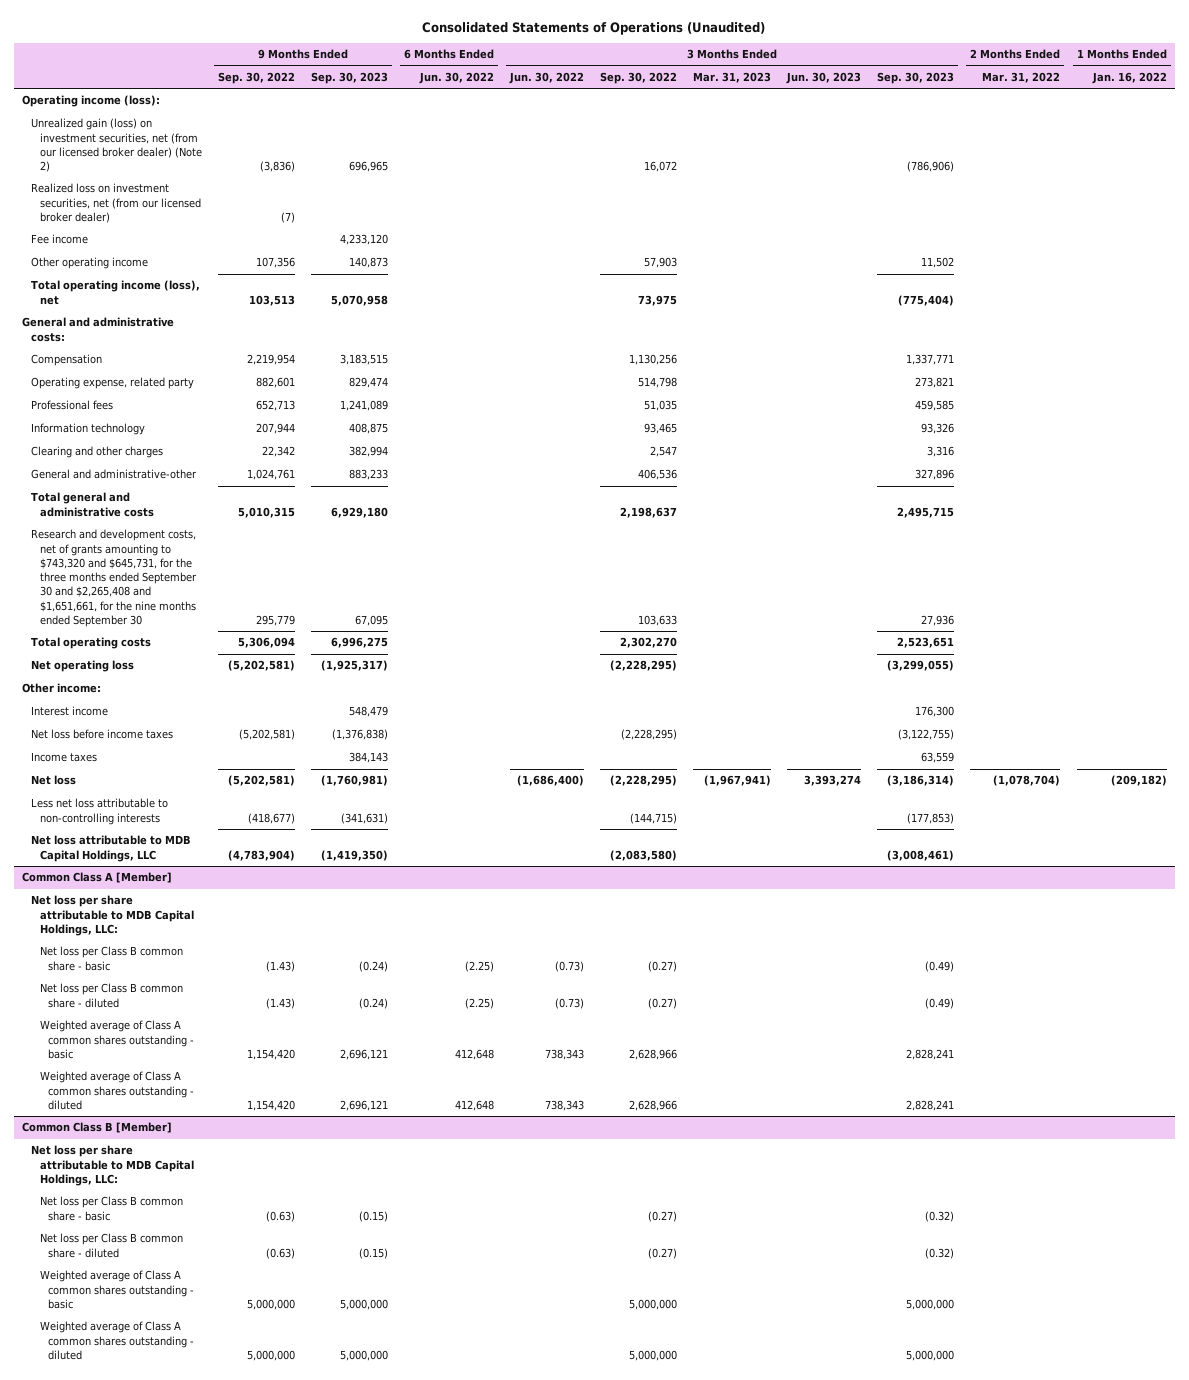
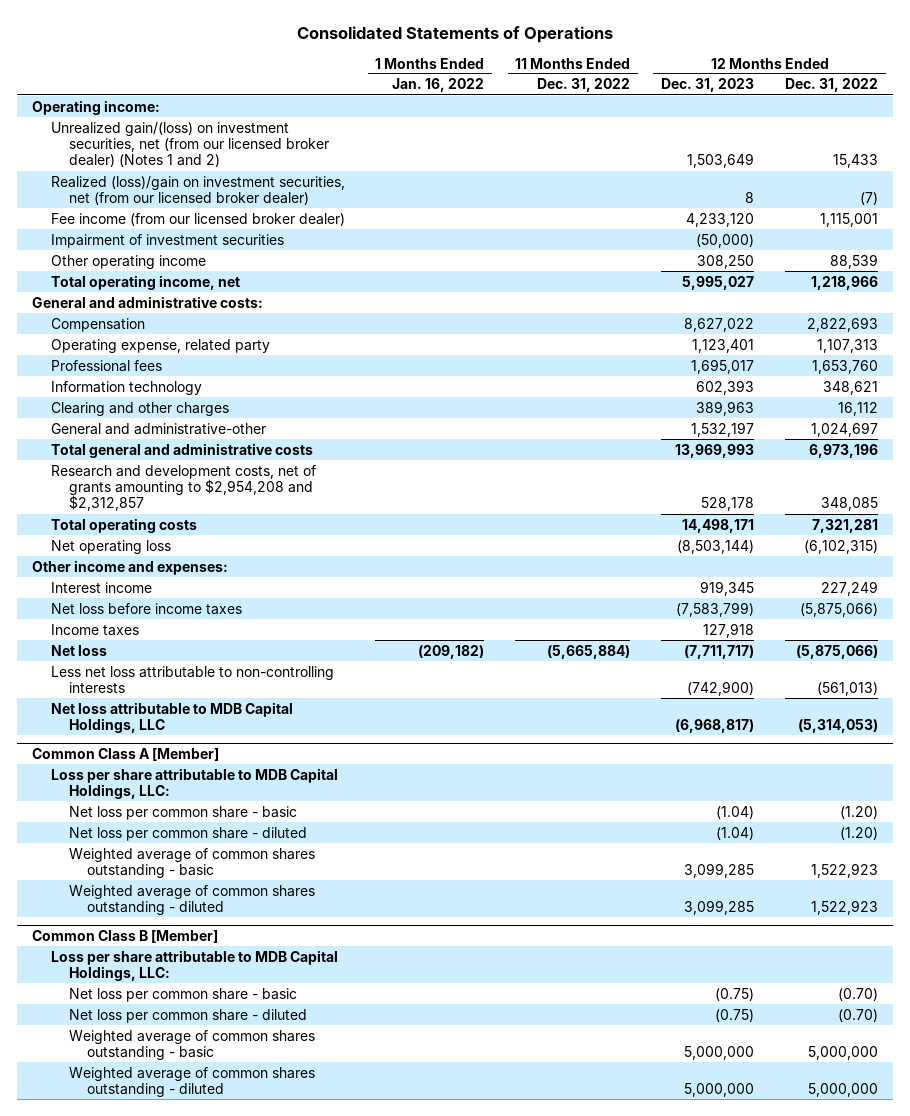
- Consolidated Statements of Operations (Unaudited)
+ Consolidated Statements of Operations
- | 9 Months Ended Sep. 30, 2022 | 9 Months Ended Sep. 30, 2023 | 6 Months Ended Jun. 30, 2022 | 3 Months Ended Jun. 30, 2022 | 3 Months Ended Sep. 30, 2022 | 3 Months Ended Mar. 31, 2023 | 3 Months Ended Jun. 30, 2023 | 3 Months Ended Sep. 30, 2023 | 2 Months Ended Mar. 31, 2022 | 1 Months Ended Jan. 16, 2022
+ | 1 Months Ended Jan. 16, 2022 | 11 Months Ended Dec. 31, 2022 | 12 Months Ended Dec. 31, 2023 | 12 Months Ended Dec. 31, 2022
- Operating income (loss):
- Unrealized gain (loss) on investment securities, net (from our licensed broker dealer) (Note 2) | (3,836) | 696,965 | | | 16,072 | | | (786,906) | |
- Realized loss on investment securities, net (from our licensed broker dealer) | (7) | | | | | | | | |
- Fee income | | 4,233,120 | | | | | | | |
+ Operating income:
+ Unrealized gain/(loss) on investment securities, net (from our licensed broker dealer) (Notes 1 and 2) | | | 1,503,649 | 15,433
+ Realized (loss)/gain on investment securities, net (from our licensed broker dealer) | | | 8 | (7)
+ Fee income (from our licensed broker dealer) | | | 4,233,120 | 1,115,001
+ Impairment of investment securities | | | (50,000) |
- Total operating income (loss), net | 103,513 | 5,070,958 | | | 73,975 | | | (775,404) | |
+ Total operating income, net | | | 5,995,027 | 1,218,966
- Research and development costs, net of grants amounting to $743,320 and $645,731, for the three months ended September 30 and $2,265,408 and $1,651,661, for the nine months ended September 30 | 295,779 | 67,095 | | | 103,633 | | | 27,936 | |
+ Research and development costs, net of grants amounting to $2,954,208 and $2,312,857 | | | 528,178 | 348,085
- Other income:
+ Other income and expenses:
@ Common Class A [Member]
- Net loss per share attributable to MDB Capital Holdings, LLC:
- Net loss per Class B common share - basic | (1.43) | (0.24) | (2.25) | (0.73) | (0.27) | | | (0.49) | |
- Net loss per Class B common share - diluted | (1.43) | (0.24) | (2.25) | (0.73) | (0.27) | | | (0.49) | |
- Weighted average of Class A common shares outstanding - basic | 1,154,420 | 2,696,121 | 412,648 | 738,343 | 2,628,966 | | | 2,828,241 | |
- Weighted average of Class A common shares outstanding - diluted | 1,154,420 | 2,696,121 | 412,648 | 738,343 | 2,628,966 | | | 2,828,241 | |
+ Loss per share attributable to MDB Capital Holdings, LLC:
+ Net loss per common share - basic | | | (1.04) | (1.20)
+ Net loss per common share - diluted | | | (1.04) | (1.20)
+ Weighted average of common shares outstanding - basic | | | 3,099,285 | 1,522,923
+ Weighted average of common shares outstanding - diluted | | | 3,099,285 | 1,522,923
@ Common Class B [Member]
- Net loss per share attributable to MDB Capital Holdings, LLC:
- Net loss per Class B common share - basic | (0.63) | (0.15) | | | (0.27) | | | (0.32) | |
- Net loss per Class B common share - diluted | (0.63) | (0.15) | | | (0.27) | | | (0.32) | |
- Weighted average of Class A common shares outstanding - basic | 5,000,000 | 5,000,000 | | | 5,000,000 | | | 5,000,000 | |
- Weighted average of Class A common shares outstanding - diluted | 5,000,000 | 5,000,000 | | | 5,000,000 | | | 5,000,000 | |
+ Loss per share attributable to MDB Capital Holdings, LLC:
+ Net loss per common share - basic | | | (0.75) | (0.70)
+ Net loss per common share - diluted | | | (0.75) | (0.70)
+ Weighted average of common shares outstanding - basic | | | 5,000,000 | 5,000,000
+ Weighted average of common shares outstanding - diluted | | | 5,000,000 | 5,000,000

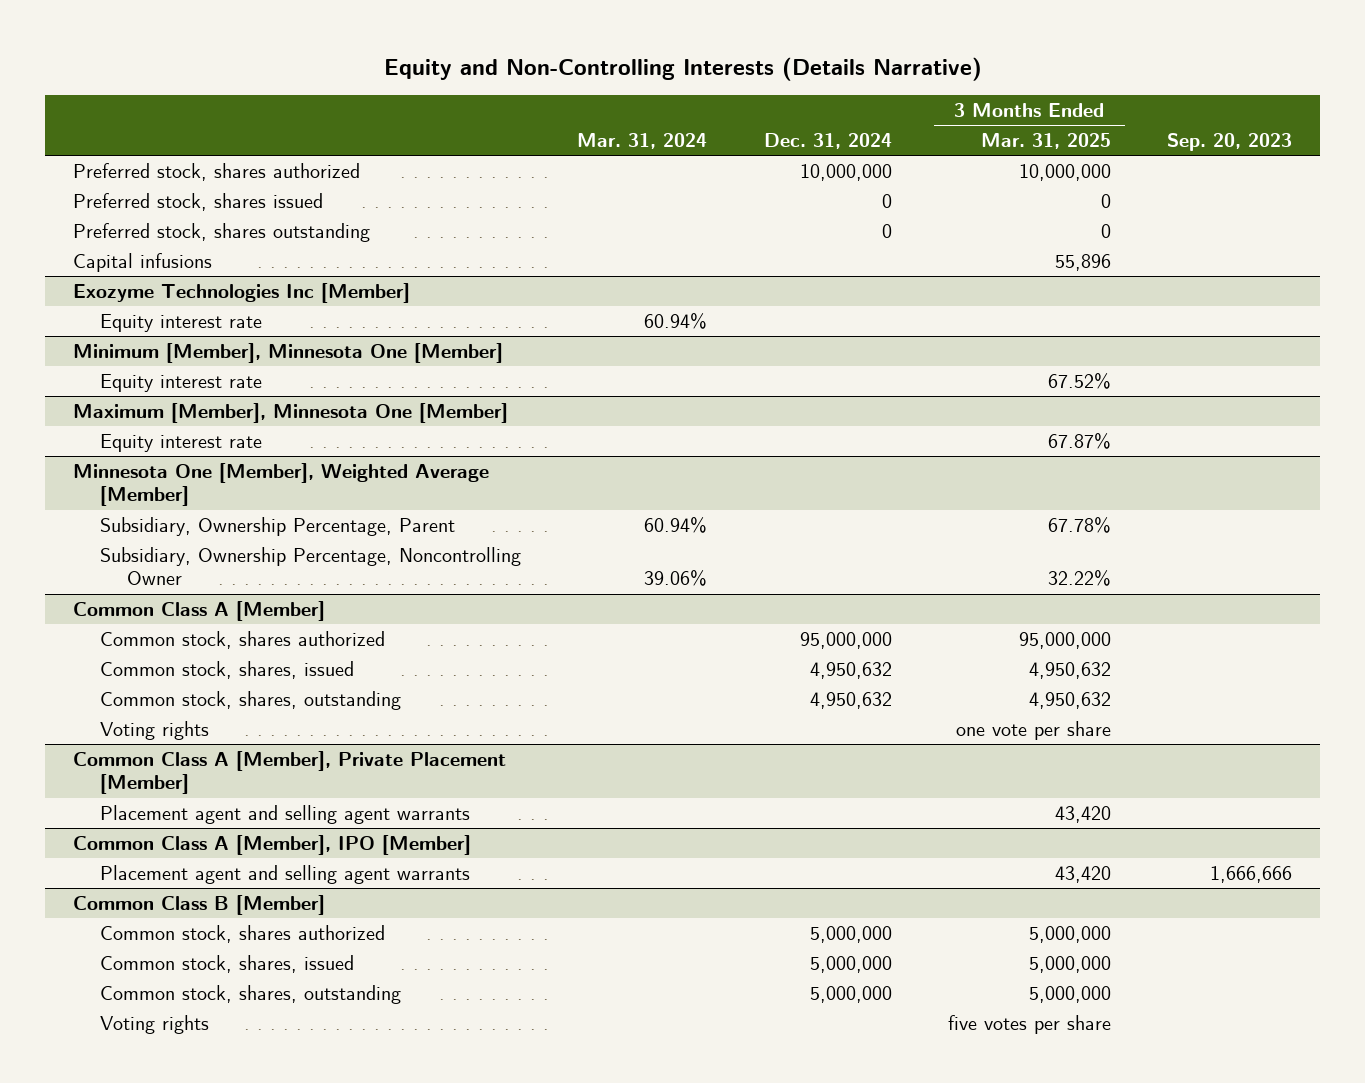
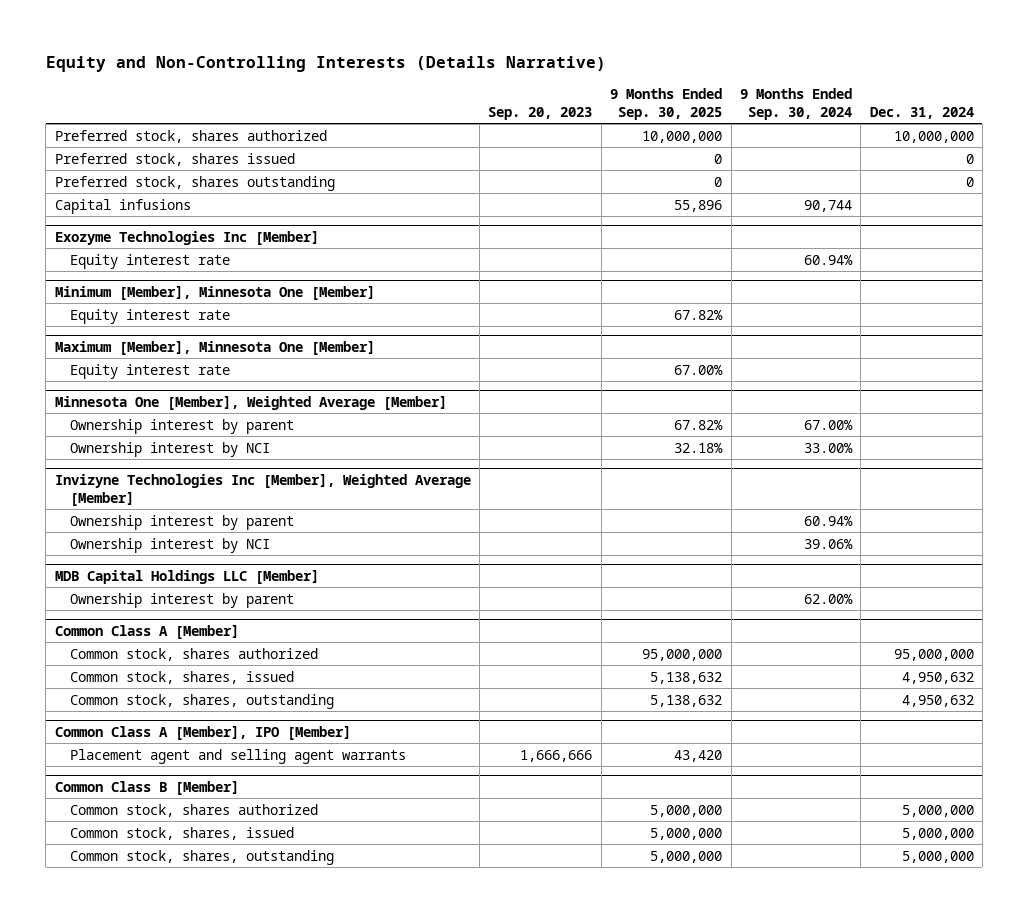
- | Mar. 31, 2024 | Dec. 31, 2024 | 3 Months Ended Mar. 31, 2025 | Sep. 20, 2023
+ | Sep. 20, 2023 | 9 Months Ended Sep. 30, 2025 | 9 Months Ended Sep. 30, 2024 | Dec. 31, 2024
@ Minnesota One [Member], Weighted Average [Member]
- Subsidiary, Ownership Percentage, Parent | 60.94% | | 67.78% |
- Subsidiary, Ownership Percentage, Noncontrolling Owner | 39.06% | | 32.22% |
+ Ownership interest by parent | | 67.82% | 67.00% |
+ Ownership interest by NCI | | 32.18% | 33.00% |
+ Invizyne Technologies Inc [Member], Weighted Average [Member]
+ Ownership interest by parent | | | 60.94% |
+ Ownership interest by NCI | | | 39.06% |
+ MDB Capital Holdings LLC [Member]
+ Ownership interest by parent | | | 62.00% |
@ Common Class A [Member]
- Voting rights | | | one vote per share |
- Common Class A [Member], Private Placement [Member]
- Placement agent and selling agent warrants | | | 43,420 |
@ Common Class B [Member]
- Voting rights | | | five votes per share |

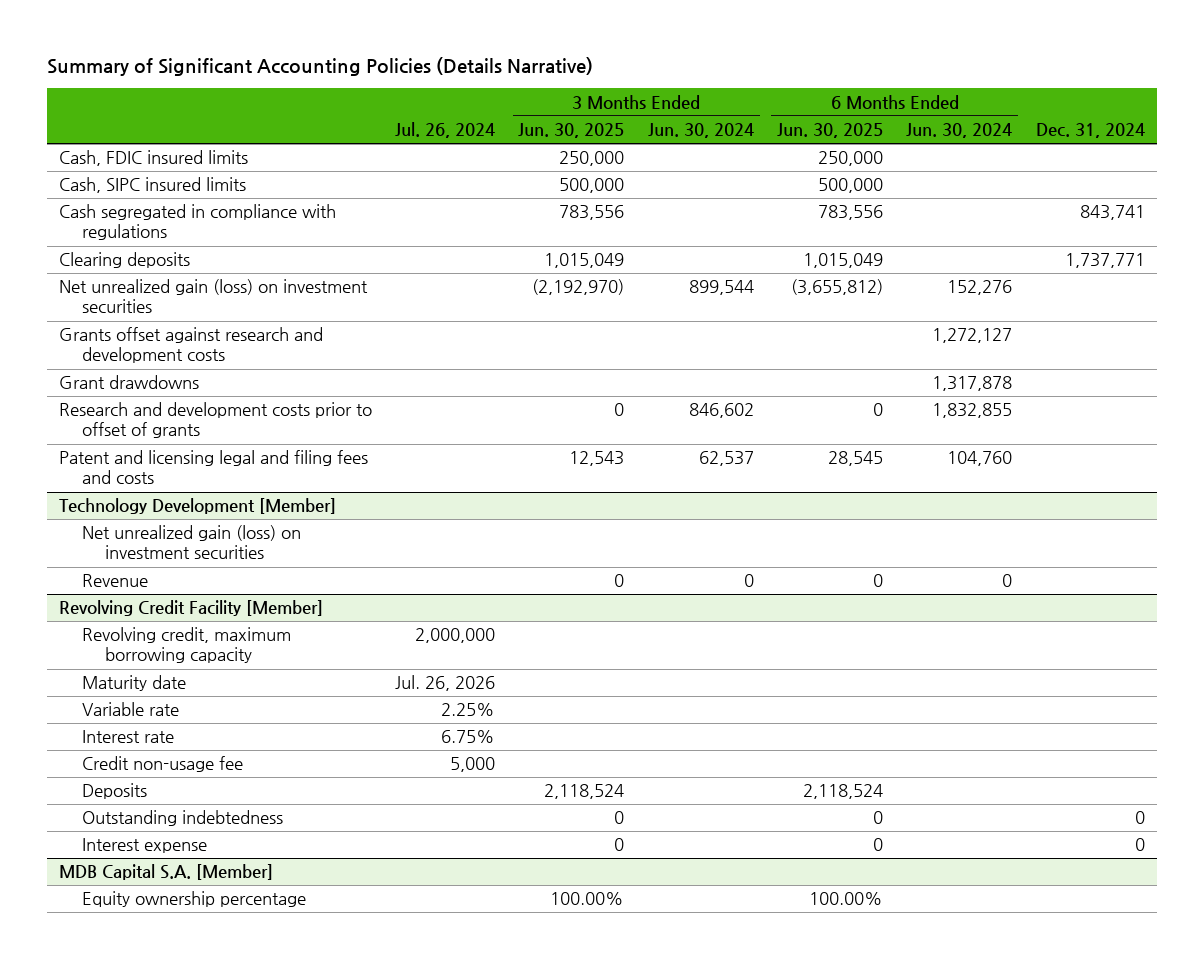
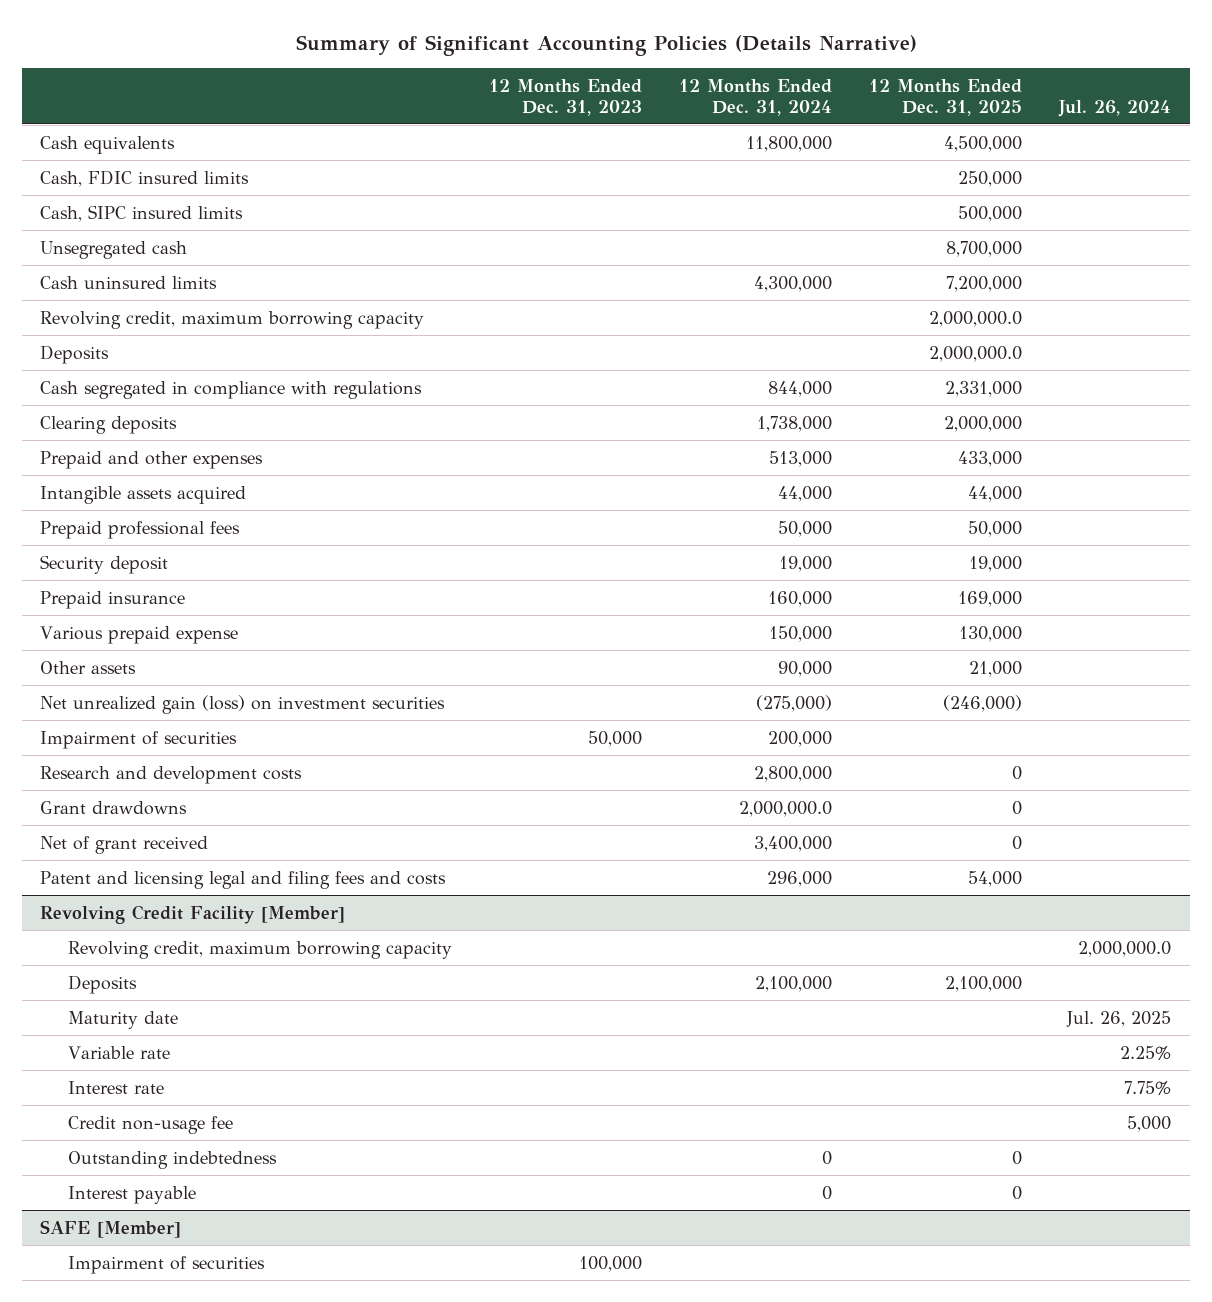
- | Jul. 26, 2024 | 3 Months Ended Jun. 30, 2025 | 3 Months Ended Jun. 30, 2024 | 6 Months Ended Jun. 30, 2025 | 6 Months Ended Jun. 30, 2024 | Dec. 31, 2024
+ | 12 Months Ended Dec. 31, 2023 | 12 Months Ended Dec. 31, 2024 | 12 Months Ended Dec. 31, 2025 | Jul. 26, 2024
+ Cash equivalents | | 11,800,000 | 4,500,000 |
+ Unsegregated cash | | | 8,700,000 |
+ Cash uninsured limits | | 4,300,000 | 7,200,000 |
+ Revolving credit, maximum borrowing capacity | | | 2,000,000.0 |
+ Deposits | | | 2,000,000.0 |
+ Prepaid and other expenses | | 513,000 | 433,000 |
+ Intangible assets acquired | | 44,000 | 44,000 |
+ Prepaid professional fees | | 50,000 | 50,000 |
+ Security deposit | | 19,000 | 19,000 |
+ Prepaid insurance | | 160,000 | 169,000 |
+ Various prepaid expense | | 150,000 | 130,000 |
+ Other assets | | 90,000 | 21,000 |
- Grants offset against research and development costs | | | | | 1,272,127 |
+ Impairment of securities | 50,000 | 200,000 | |
+ Research and development costs | | 2,800,000 | 0 |
- Research and development costs prior to offset of grants | | 0 | 846,602 | 0 | 1,832,855 |
+ Net of grant received | | 3,400,000 | 0 |
- Technology Development [Member]
- Net unrealized gain (loss) on investment securities
- Revenue | | 0 | 0 | 0 | 0 |
@ Revolving Credit Facility [Member]
- Revolving credit, maximum borrowing capacity | 2,000,000 | | | | |
- Maturity date | Jul. 26, 2026 | | | | |
+ Revolving credit, maximum borrowing capacity | | | | 2,000,000.0
moved up: Deposits | | 2,100,000 | 2,100,000 |
+ Maturity date | | | | Jul. 26, 2025
- Interest rate | 6.75% | | | | |
+ Interest rate | | | | 7.75%
- Interest expense | | 0 | | 0 | | 0
- MDB Capital S.A. [Member]
- Equity ownership percentage | | 100.00% | | 100.00% | |
@ Revolving Credit Facility [Member]
+ Interest payable | | 0 | 0 |
+ SAFE [Member]
+ Impairment of securities | 100,000 | | |

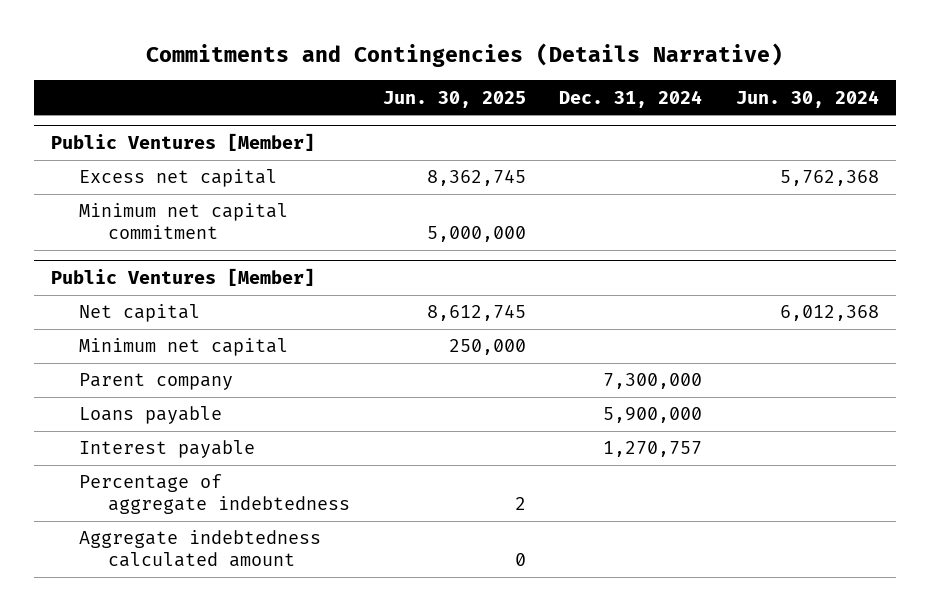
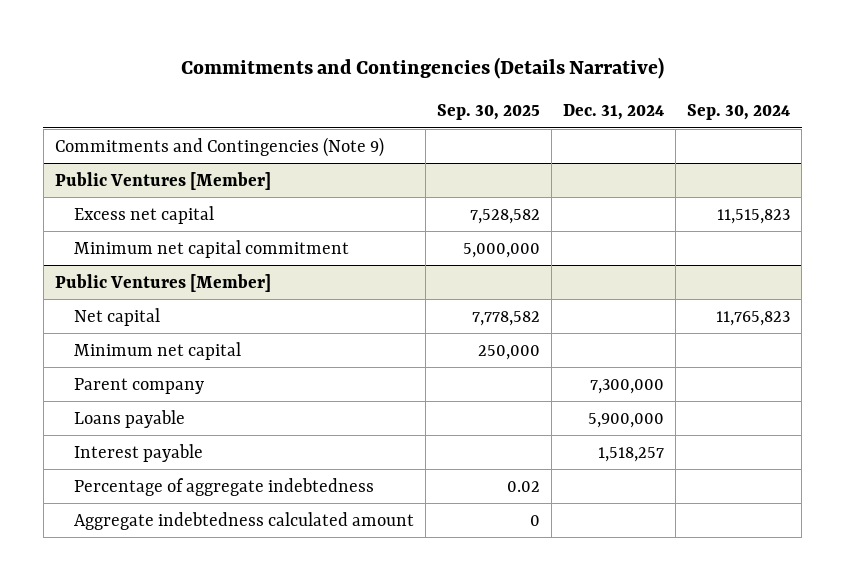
- | Jun. 30, 2025 | Dec. 31, 2024 | Jun. 30, 2024
+ | Sep. 30, 2025 | Dec. 31, 2024 | Sep. 30, 2024
+ Commitments and Contingencies (Note 9)
@ Public Ventures [Member]
- Interest payable | | 1,270,757 |
+ Interest payable | | 1,518,257 |

